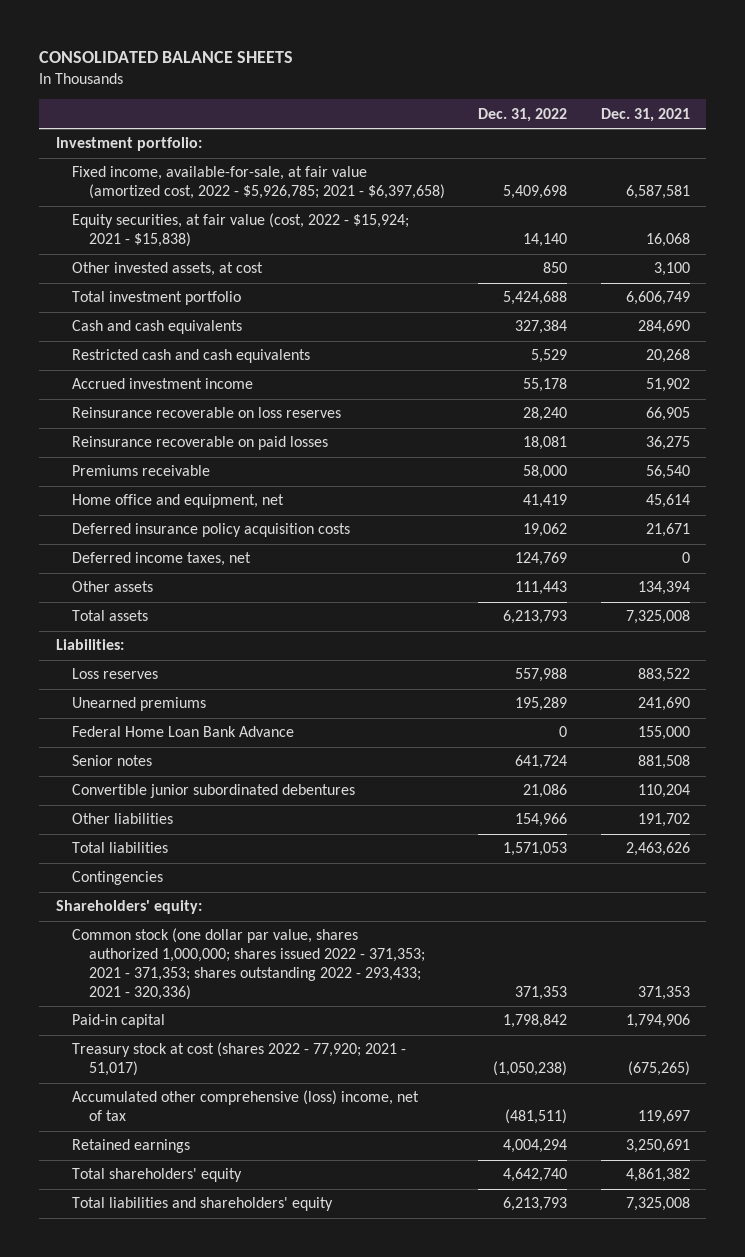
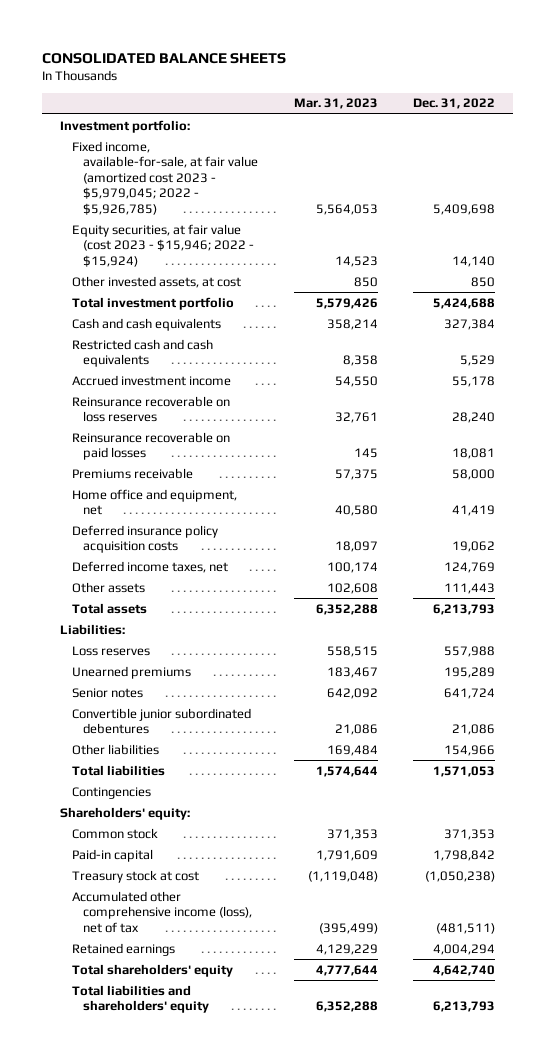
- | Dec. 31, 2022 | Dec. 31, 2021
+ | Mar. 31, 2023 | Dec. 31, 2022
- Fixed income, available-for-sale, at fair value (amortized cost, 2022 - $5,926,785; 2021 - $6,397,658) | 5,409,698 | 6,587,581
- Equity securities, at fair value (cost, 2022 - $15,924; 2021 - $15,838) | 14,140 | 16,068
+ Fixed income, available-for-sale, at fair value (amortized cost 2023 - $5,979,045; 2022 - $5,926,785) | 5,564,053 | 5,409,698
+ Equity securities, at fair value (cost 2023 - $15,946; 2022 - $15,924) | 14,523 | 14,140
- Federal Home Loan Bank Advance | 0 | 155,000
- Common stock (one dollar par value, shares authorized 1,000,000; shares issued 2022 - 371,353; 2021 - 371,353; shares outstanding 2022 - 293,433; 2021 - 320,336) | 371,353 | 371,353
+ Common stock | 371,353 | 371,353
- Treasury stock at cost (shares 2022 - 77,920; 2021 - 51,017) | (1,050,238) | (675,265)
- Accumulated other comprehensive (loss) income, net of tax | (481,511) | 119,697
+ Treasury stock at cost | (1,119,048) | (1,050,238)
+ Accumulated other comprehensive income (loss), net of tax | (395,499) | (481,511)

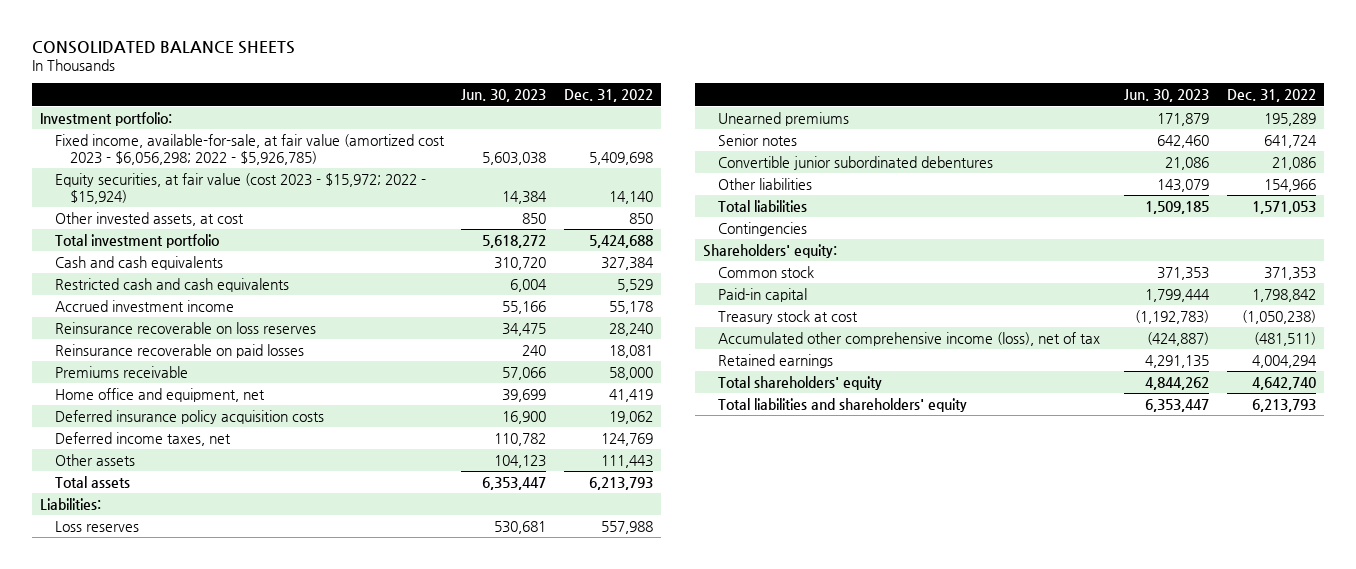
- | Mar. 31, 2023 | Dec. 31, 2022
+ | Jun. 30, 2023 | Dec. 31, 2022
- Fixed income, available-for-sale, at fair value (amortized cost 2023 - $5,979,045; 2022 - $5,926,785) | 5,564,053 | 5,409,698
- Equity securities, at fair value (cost 2023 - $15,946; 2022 - $15,924) | 14,523 | 14,140
+ Fixed income, available-for-sale, at fair value (amortized cost 2023 - $6,056,298; 2022 - $5,926,785) | 5,603,038 | 5,409,698
+ Equity securities, at fair value (cost 2023 - $15,972; 2022 - $15,924) | 14,384 | 14,140

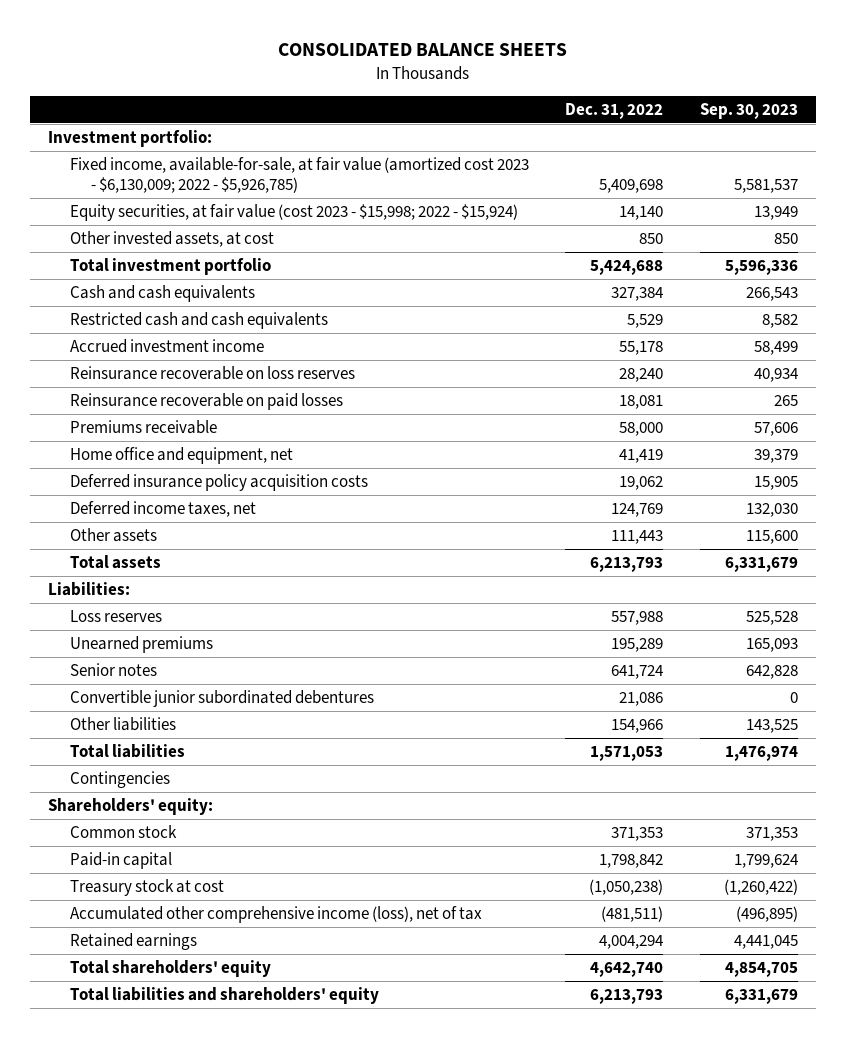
- | Jun. 30, 2023 | Dec. 31, 2022
+ | Dec. 31, 2022 | Sep. 30, 2023
- Fixed income, available-for-sale, at fair value (amortized cost 2023 - $6,056,298; 2022 - $5,926,785) | 5,603,038 | 5,409,698
- Equity securities, at fair value (cost 2023 - $15,972; 2022 - $15,924) | 14,384 | 14,140
+ Fixed income, available-for-sale, at fair value (amortized cost 2023 - $6,130,009; 2022 - $5,926,785) | 5,409,698 | 5,581,537
+ Equity securities, at fair value (cost 2023 - $15,998; 2022 - $15,924) | 14,140 | 13,949

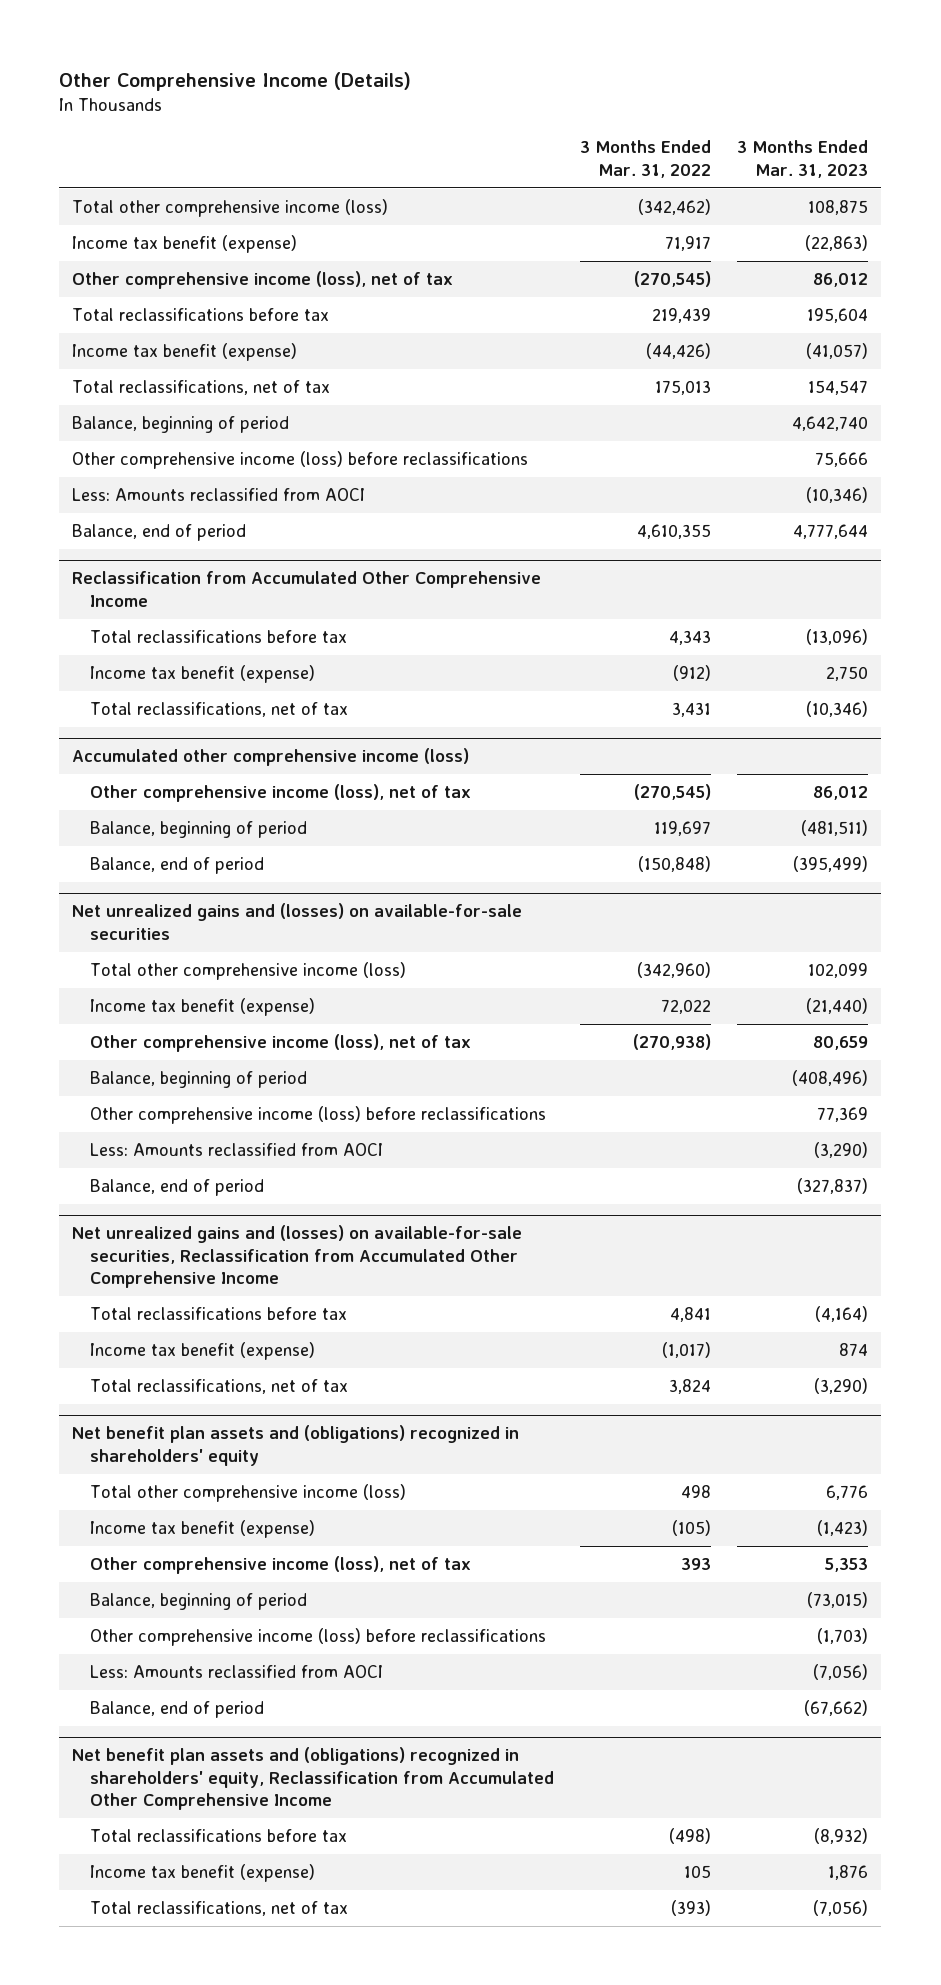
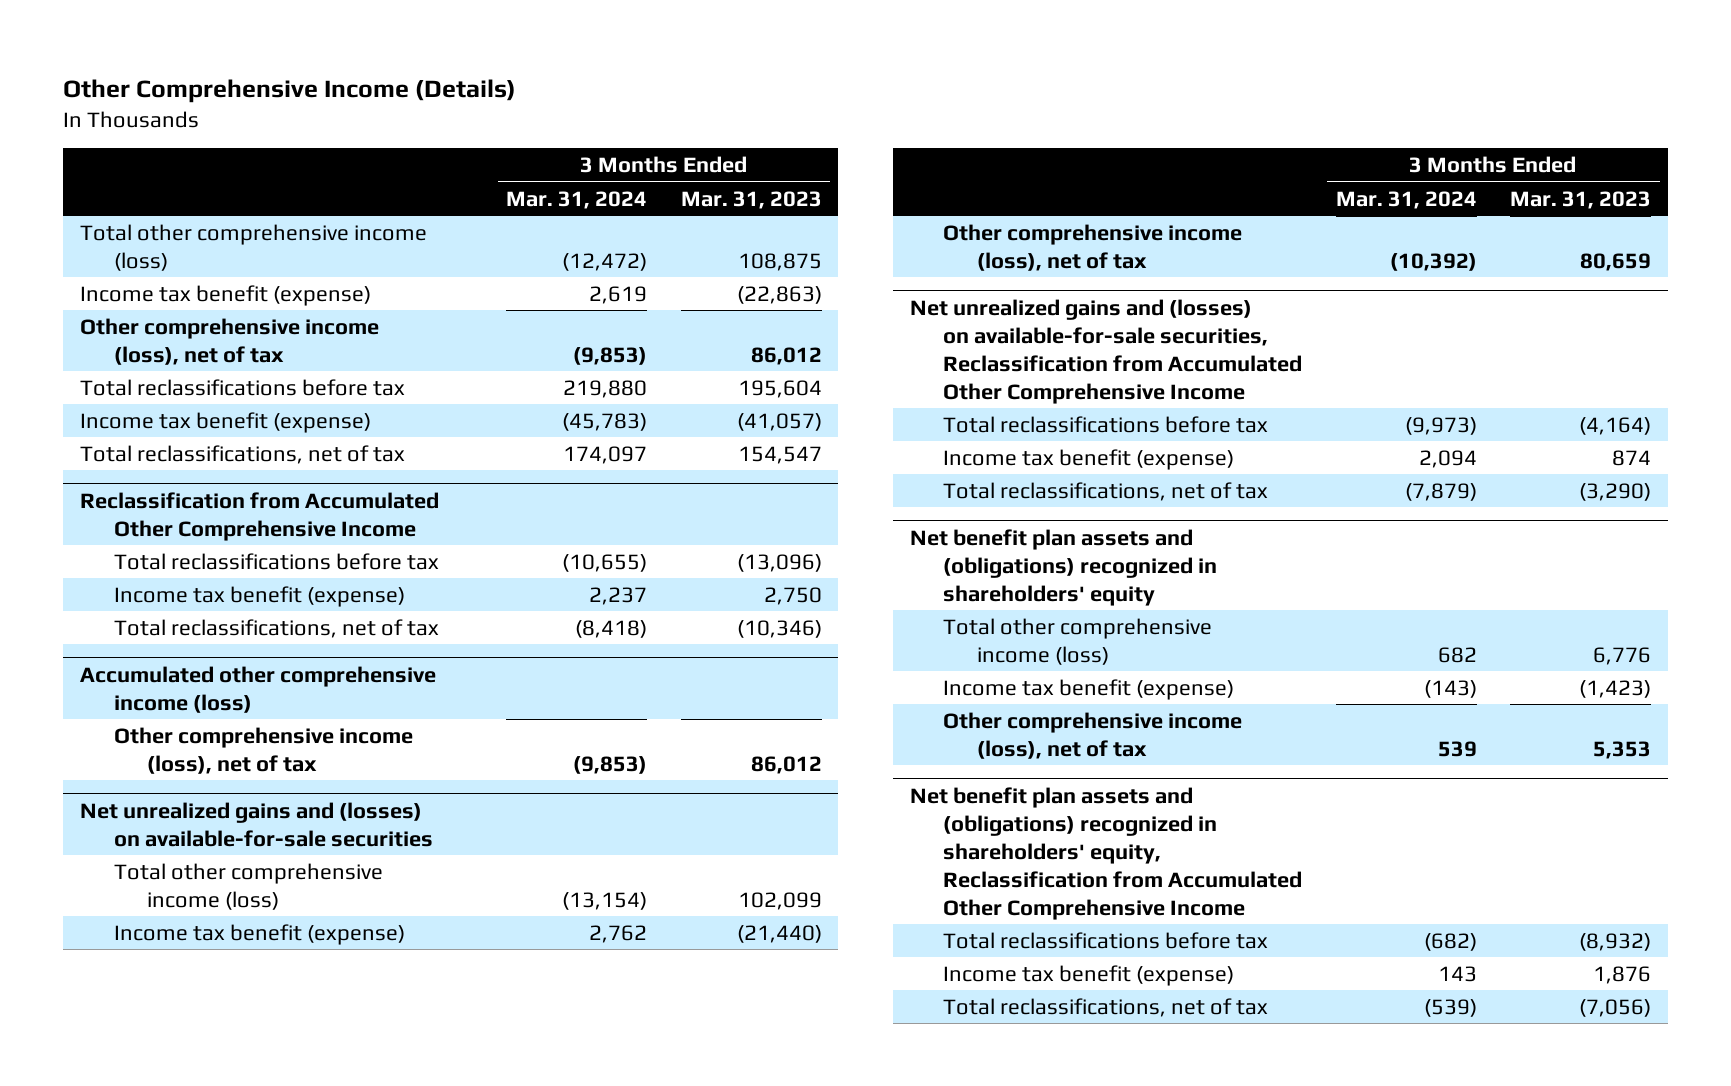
- | 3 Months Ended Mar. 31, 2022 | 3 Months Ended Mar. 31, 2023
+ | 3 Months Ended Mar. 31, 2024 | 3 Months Ended Mar. 31, 2023
- Balance, beginning of period | | 4,642,740
- Other comprehensive income (loss) before reclassifications | | 75,666
- Less: Amounts reclassified from AOCI | | (10,346)
- Balance, end of period | 4,610,355 | 4,777,644
@ Accumulated other comprehensive income (loss)
- Balance, beginning of period | 119,697 | (481,511)
- Balance, end of period | (150,848) | (395,499)
@ Net unrealized gains and (losses) on available-for-sale securities
- Balance, beginning of period | | (408,496)
- Other comprehensive income (loss) before reclassifications | | 77,369
- Less: Amounts reclassified from AOCI | | (3,290)
- Balance, end of period | | (327,837)
@ Net benefit plan assets and (obligations) recognized in shareholders' equity
- Balance, beginning of period | | (73,015)
- Other comprehensive income (loss) before reclassifications | | (1,703)
- Less: Amounts reclassified from AOCI | | (7,056)
- Balance, end of period | | (67,662)

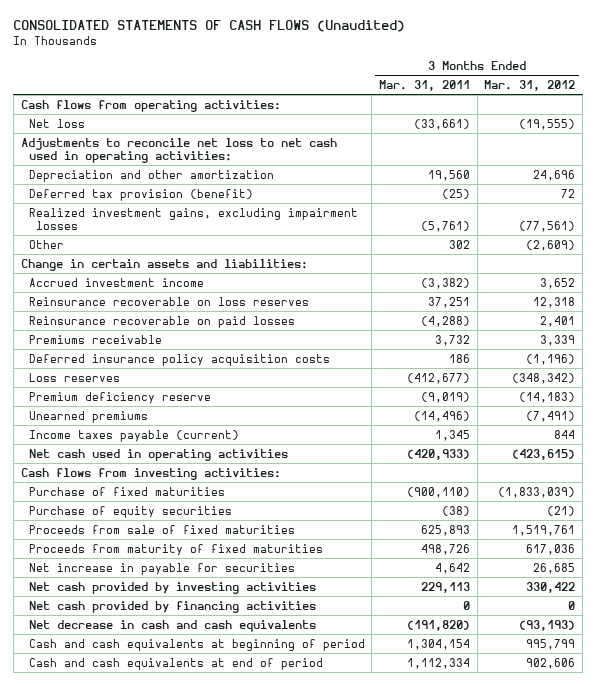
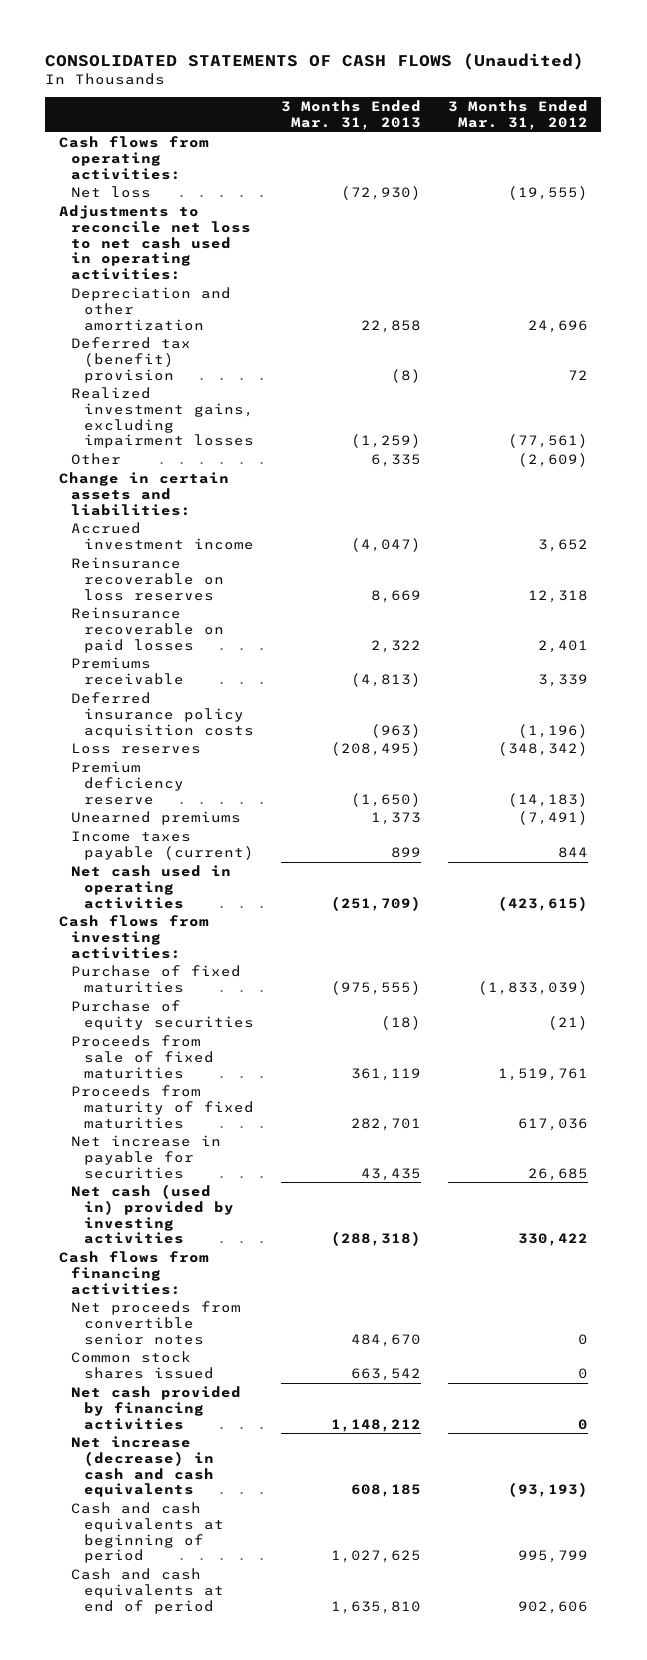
- | 3 Months Ended Mar. 31, 2011 | 3 Months Ended Mar. 31, 2012
+ | 3 Months Ended Mar. 31, 2013 | 3 Months Ended Mar. 31, 2012
- Deferred tax provision (benefit) | (25) | 72
+ Deferred tax (benefit) provision | (8) | 72
- Net cash provided by investing activities | 229,113 | 330,422
+ Net cash (used in) provided by investing activities | (288,318) | 330,422
+ Cash flows from financing activities:
+ Net proceeds from convertible senior notes | 484,670 | 0
+ Common stock shares issued | 663,542 | 0
- Net decrease in cash and cash equivalents | (191,820) | (93,193)
+ Net increase (decrease) in cash and cash equivalents | 608,185 | (93,193)

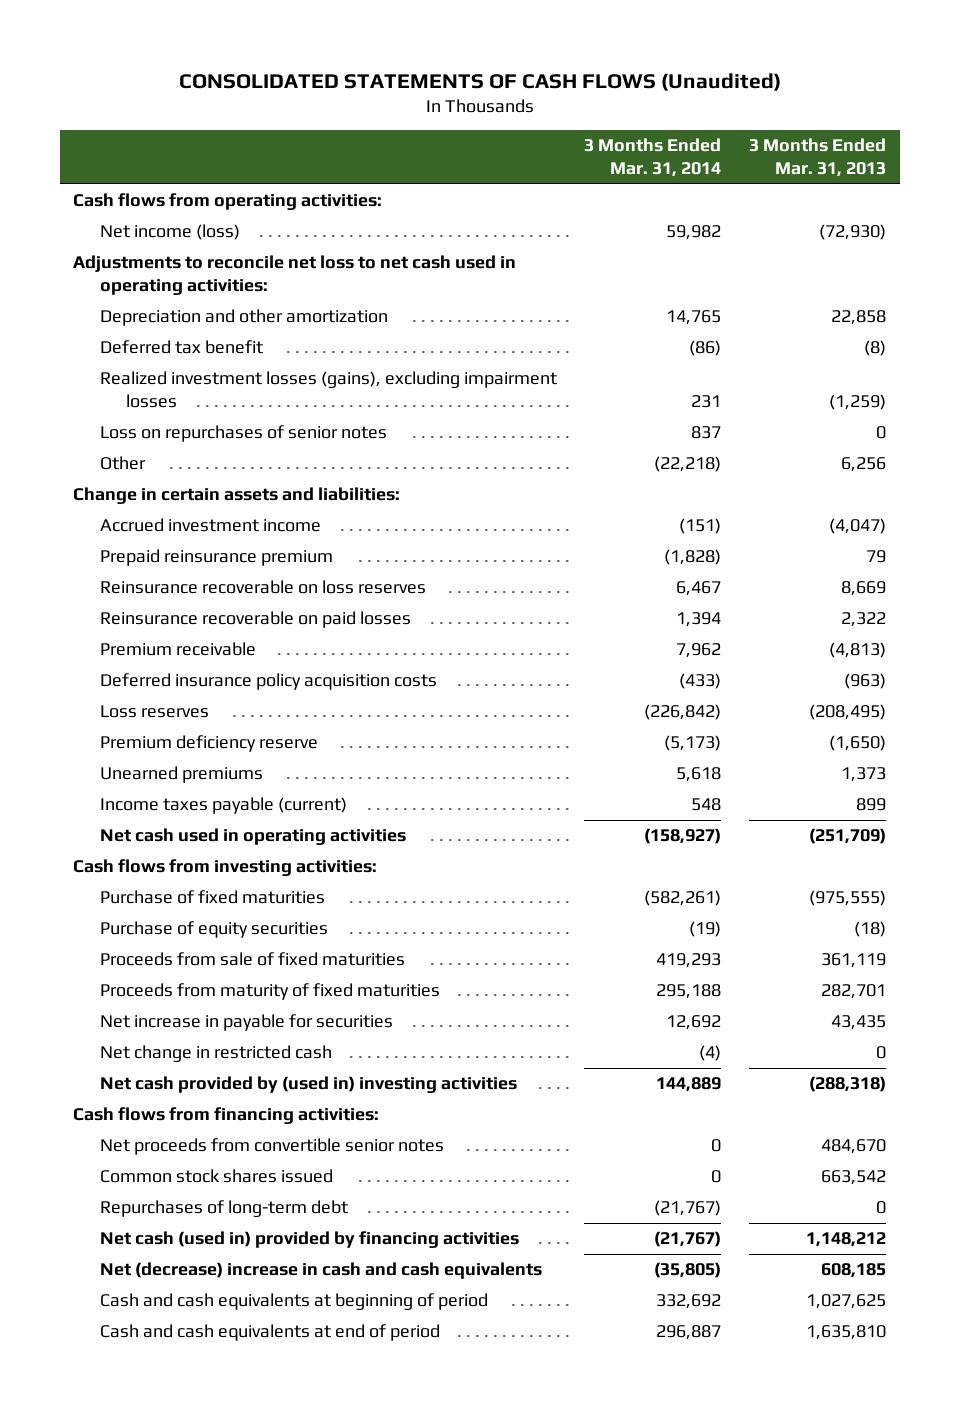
- | 3 Months Ended Mar. 31, 2013 | 3 Months Ended Mar. 31, 2012
+ | 3 Months Ended Mar. 31, 2014 | 3 Months Ended Mar. 31, 2013
- Net loss | (72,930) | (19,555)
+ Net income (loss) | 59,982 | (72,930)
- Deferred tax (benefit) provision | (8) | 72
- Realized investment gains, excluding impairment losses | (1,259) | (77,561)
- Other | 6,335 | (2,609)
+ Deferred tax benefit | (86) | (8)
+ Realized investment losses (gains), excluding impairment losses | 231 | (1,259)
+ Loss on repurchases of senior notes | 837 | 0
+ Other | (22,218) | 6,256
+ Prepaid reinsurance premium | (1,828) | 79
- Premiums receivable | (4,813) | 3,339
+ Premium receivable | 7,962 | (4,813)
- Net cash (used in) provided by investing activities | (288,318) | 330,422
+ Net change in restricted cash | (4) | 0
+ Net cash provided by (used in) investing activities | 144,889 | (288,318)
- Net cash provided by financing activities | 1,148,212 | 0
- Net increase (decrease) in cash and cash equivalents | 608,185 | (93,193)
+ Repurchases of long-term debt | (21,767) | 0
+ Net cash (used in) provided by financing activities | (21,767) | 1,148,212
+ Net (decrease) increase in cash and cash equivalents | (35,805) | 608,185

